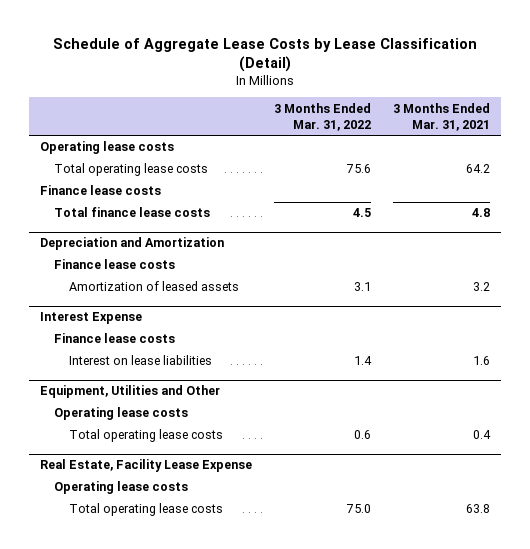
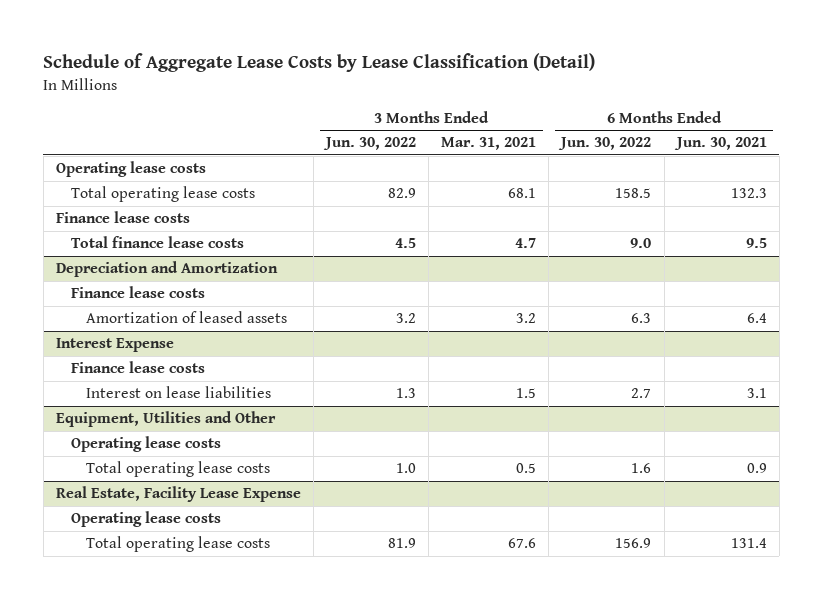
- | 3 Months Ended Mar. 31, 2022 | 3 Months Ended Mar. 31, 2021
+ | 3 Months Ended Jun. 30, 2022 | 3 Months Ended Mar. 31, 2021 | 6 Months Ended Jun. 30, 2022 | 6 Months Ended Jun. 30, 2021
- Total operating lease costs | 75.6 | 64.2
+ Total operating lease costs | 82.9 | 68.1 | 158.5 | 132.3
- Total finance lease costs | 4.5 | 4.8
+ Total finance lease costs | 4.5 | 4.7 | 9.0 | 9.5
@ Interest Expense
- Interest on lease liabilities | 1.4 | 1.6
+ Interest on lease liabilities | 1.3 | 1.5 | 2.7 | 3.1
@ Equipment, Utilities and Other
- Total operating lease costs | 0.6 | 0.4
+ Total operating lease costs | 1.0 | 0.5 | 1.6 | 0.9
@ Real Estate, Facility Lease Expense
- Total operating lease costs | 75.0 | 63.8
+ Total operating lease costs | 81.9 | 67.6 | 156.9 | 131.4

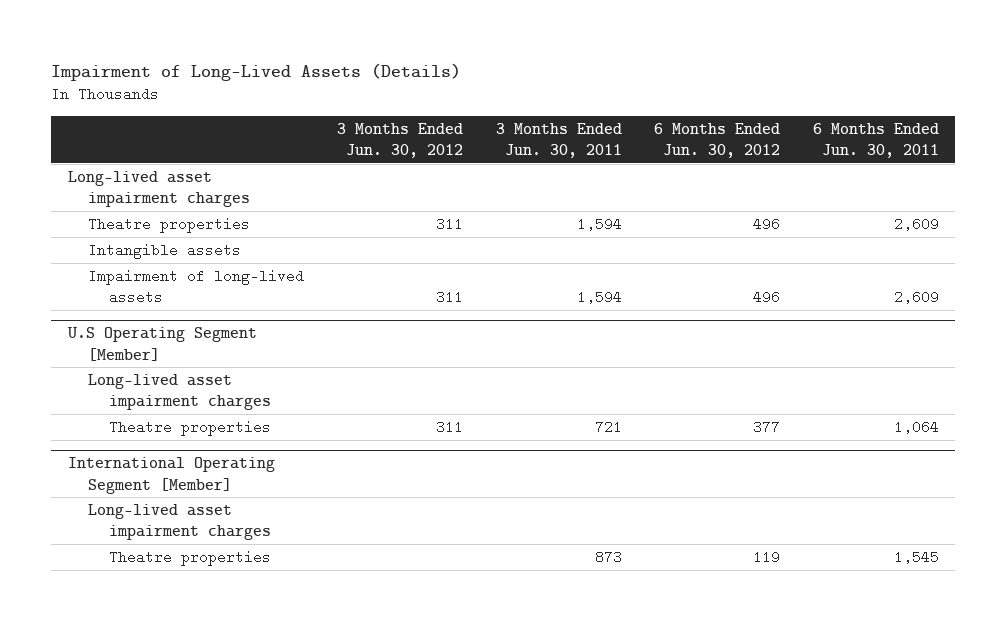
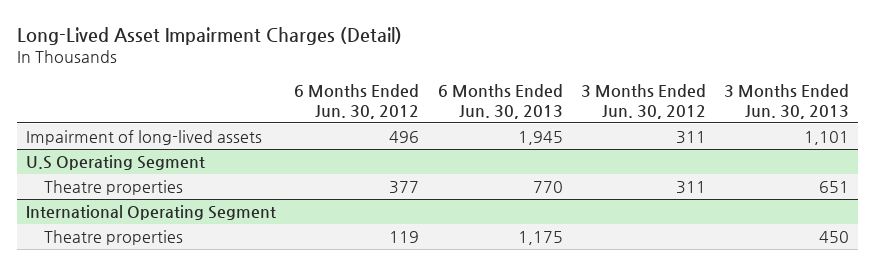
- Impairment of Long-Lived Assets (Details)
+ Long-Lived Asset Impairment Charges (Detail)
- | 3 Months Ended Jun. 30, 2012 | 3 Months Ended Jun. 30, 2011 | 6 Months Ended Jun. 30, 2012 | 6 Months Ended Jun. 30, 2011
+ | 6 Months Ended Jun. 30, 2012 | 6 Months Ended Jun. 30, 2013 | 3 Months Ended Jun. 30, 2012 | 3 Months Ended Jun. 30, 2013
- Long-lived asset impairment charges
- Theatre properties | 311 | 1,594 | 496 | 2,609
- Intangible assets
- U.S Operating Segment [Member]
- Long-lived asset impairment charges
+ U.S Operating Segment
- International Operating Segment [Member]
- Long-lived asset impairment charges
+ International Operating Segment

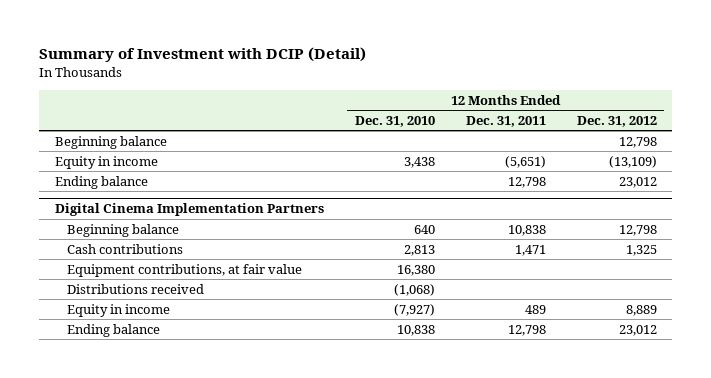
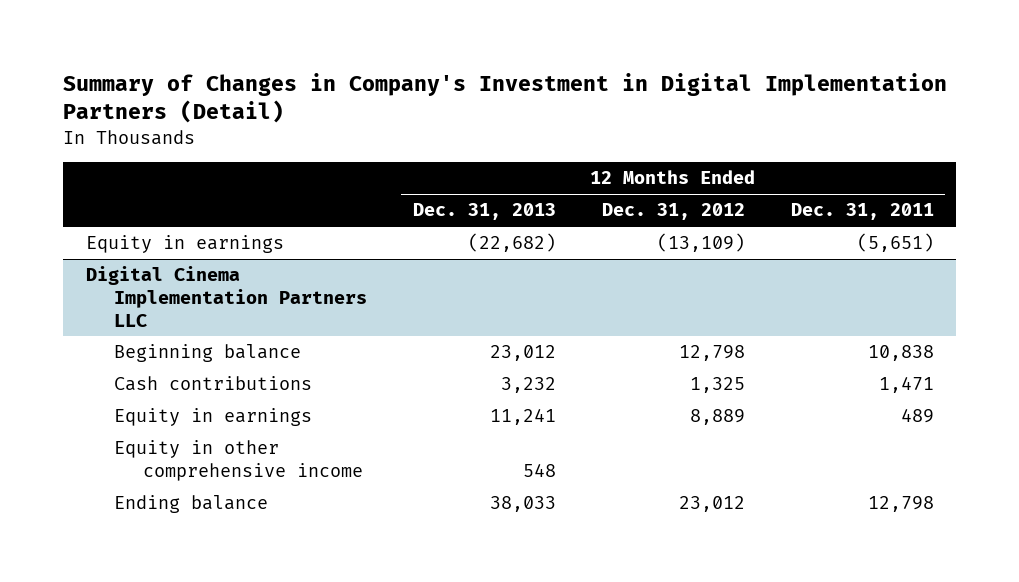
- Summary of Investment with DCIP (Detail)
+ Summary of Changes in Company's Investment in Digital Implementation Partners (Detail)
- | 12 Months Ended Dec. 31, 2010 | 12 Months Ended Dec. 31, 2011 | 12 Months Ended Dec. 31, 2012
+ | 12 Months Ended Dec. 31, 2013 | 12 Months Ended Dec. 31, 2012 | 12 Months Ended Dec. 31, 2011
- Beginning balance | | | 12,798
- Equity in income | 3,438 | (5,651) | (13,109)
- Ending balance | | 12,798 | 23,012
- Digital Cinema Implementation Partners
+ Equity in earnings | (22,682) | (13,109) | (5,651)
+ Digital Cinema Implementation Partners LLC
- Equipment contributions, at fair value | 16,380 | |
- Distributions received | (1,068) | |
- Equity in income | (7,927) | 489 | 8,889
+ Equity in earnings | 11,241 | 8,889 | 489
+ Equity in other comprehensive income | 548 | |

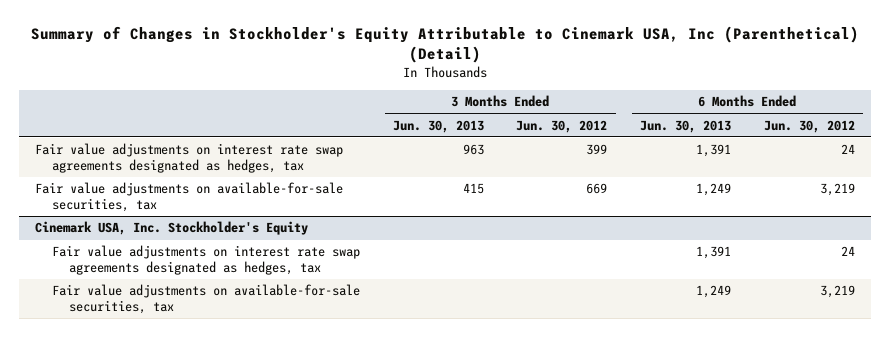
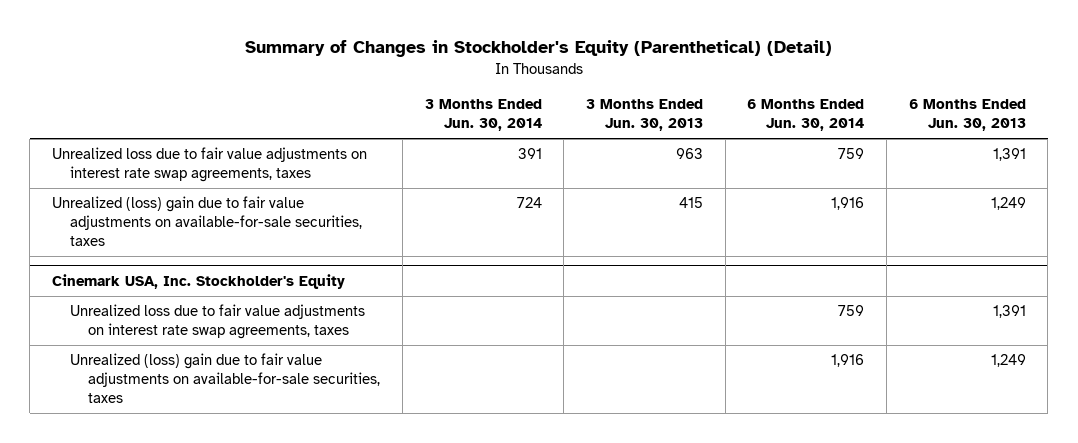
- Summary of Changes in Stockholder's Equity Attributable to Cinemark USA, Inc (Parenthetical) (Detail)
+ Summary of Changes in Stockholder's Equity (Parenthetical) (Detail)
- | 3 Months Ended Jun. 30, 2013 | 3 Months Ended Jun. 30, 2012 | 6 Months Ended Jun. 30, 2013 | 6 Months Ended Jun. 30, 2012
+ | 3 Months Ended Jun. 30, 2014 | 3 Months Ended Jun. 30, 2013 | 6 Months Ended Jun. 30, 2014 | 6 Months Ended Jun. 30, 2013
- Fair value adjustments on interest rate swap agreements designated as hedges, tax | 963 | 399 | 1,391 | 24
- Fair value adjustments on available-for-sale securities, tax | 415 | 669 | 1,249 | 3,219
+ Unrealized loss due to fair value adjustments on interest rate swap agreements, taxes | 391 | 963 | 759 | 1,391
+ Unrealized (loss) gain due to fair value adjustments on available-for-sale securities, taxes | 724 | 415 | 1,916 | 1,249
@ Cinemark USA, Inc. Stockholder's Equity
- Fair value adjustments on interest rate swap agreements designated as hedges, tax | | | 1,391 | 24
- Fair value adjustments on available-for-sale securities, tax | | | 1,249 | 3,219
+ Unrealized loss due to fair value adjustments on interest rate swap agreements, taxes | | | 759 | 1,391
+ Unrealized (loss) gain due to fair value adjustments on available-for-sale securities, taxes | | | 1,916 | 1,249

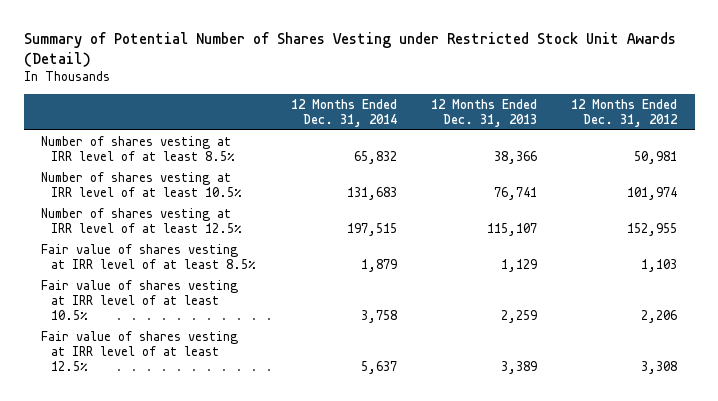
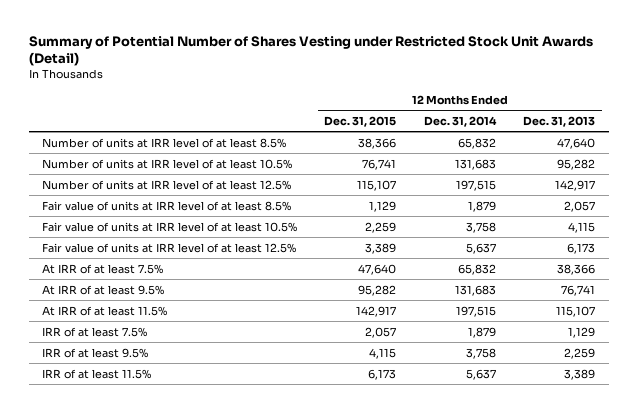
- | 12 Months Ended Dec. 31, 2014 | 12 Months Ended Dec. 31, 2013 | 12 Months Ended Dec. 31, 2012
+ | 12 Months Ended Dec. 31, 2015 | 12 Months Ended Dec. 31, 2014 | 12 Months Ended Dec. 31, 2013
- Number of shares vesting at IRR level of at least 8.5% | 65,832 | 38,366 | 50,981
- Number of shares vesting at IRR level of at least 10.5% | 131,683 | 76,741 | 101,974
- Number of shares vesting at IRR level of at least 12.5% | 197,515 | 115,107 | 152,955
- Fair value of shares vesting at IRR level of at least 8.5% | 1,879 | 1,129 | 1,103
- Fair value of shares vesting at IRR level of at least 10.5% | 3,758 | 2,259 | 2,206
- Fair value of shares vesting at IRR level of at least 12.5% | 5,637 | 3,389 | 3,308
+ Number of units at IRR level of at least 8.5% | 38,366 | 65,832 | 47,640
+ Number of units at IRR level of at least 10.5% | 76,741 | 131,683 | 95,282
+ Number of units at IRR level of at least 12.5% | 115,107 | 197,515 | 142,917
+ Fair value of units at IRR level of at least 8.5% | 1,129 | 1,879 | 2,057
+ Fair value of units at IRR level of at least 10.5% | 2,259 | 3,758 | 4,115
+ Fair value of units at IRR level of at least 12.5% | 3,389 | 5,637 | 6,173
+ At IRR of at least 7.5% | 47,640 | 65,832 | 38,366
+ At IRR of at least 9.5% | 95,282 | 131,683 | 76,741
+ At IRR of at least 11.5% | 142,917 | 197,515 | 115,107
+ IRR of at least 7.5% | 2,057 | 1,879 | 1,129
+ IRR of at least 9.5% | 4,115 | 3,758 | 2,259
+ IRR of at least 11.5% | 6,173 | 5,637 | 3,389

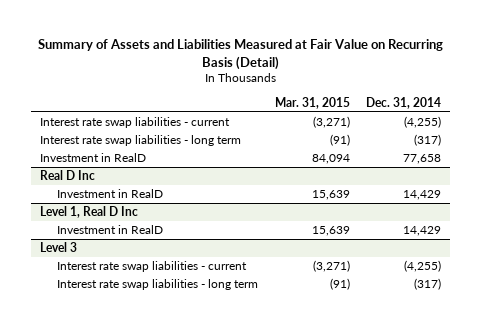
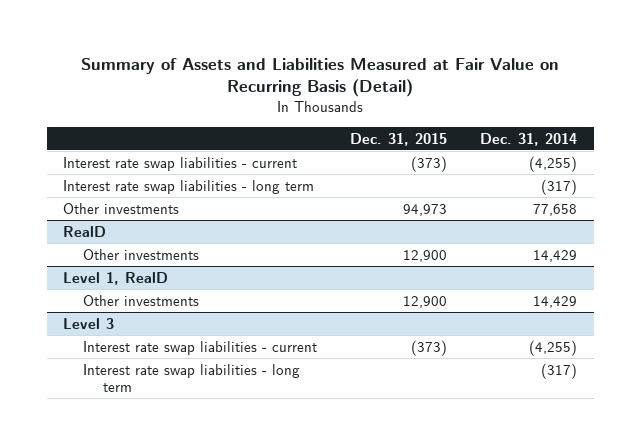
- | Mar. 31, 2015 | Dec. 31, 2014
+ | Dec. 31, 2015 | Dec. 31, 2014
- Investment in RealD | 84,094 | 77,658
- Real D Inc
- Investment in RealD | 15,639 | 14,429
- Level 1, Real D Inc
- Investment in RealD | 15,639 | 14,429
+ Other investments | 94,973 | 77,658
+ RealD
+ Other investments | 12,900 | 14,429
+ Level 1, RealD
+ Other investments | 12,900 | 14,429

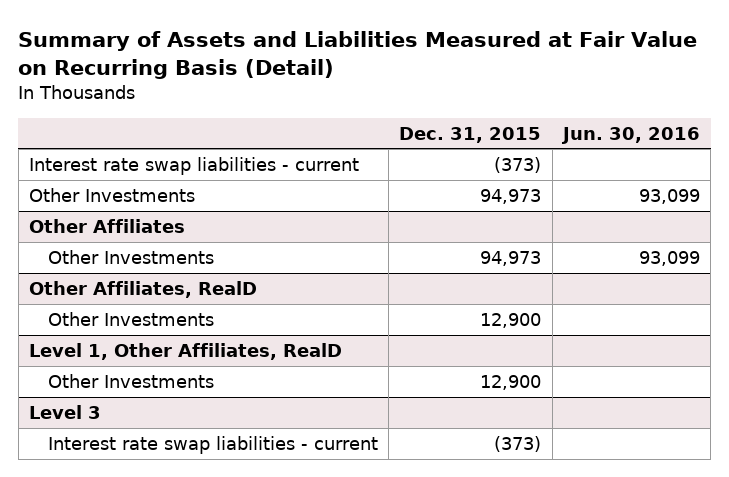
- | Dec. 31, 2015 | Dec. 31, 2014
+ | Dec. 31, 2015 | Jun. 30, 2016
- Interest rate swap liabilities - long term | | (317)
- Other investments | 94,973 | 77,658
- RealD
- Other investments | 12,900 | 14,429
- Level 1, RealD
- Other investments | 12,900 | 14,429
+ Other Investments | 94,973 | 93,099
+ Other Affiliates
+ Other Investments | 94,973 | 93,099
+ Other Affiliates, RealD
+ Other Investments | 12,900 |
+ Level 1, Other Affiliates, RealD
+ Other Investments | 12,900 |
@ Level 3
- Interest rate swap liabilities - long term | | (317)

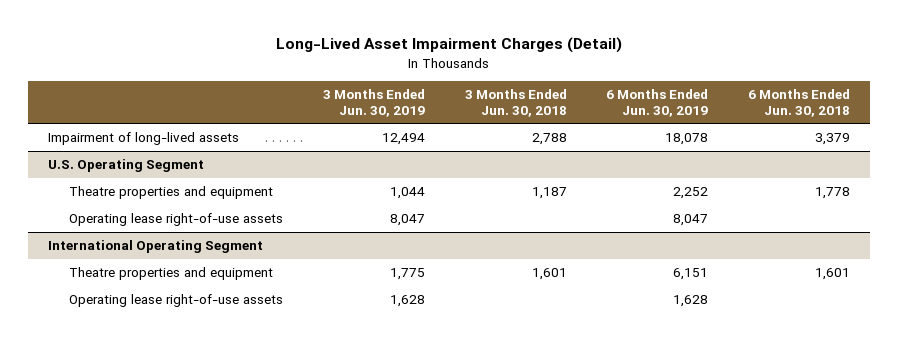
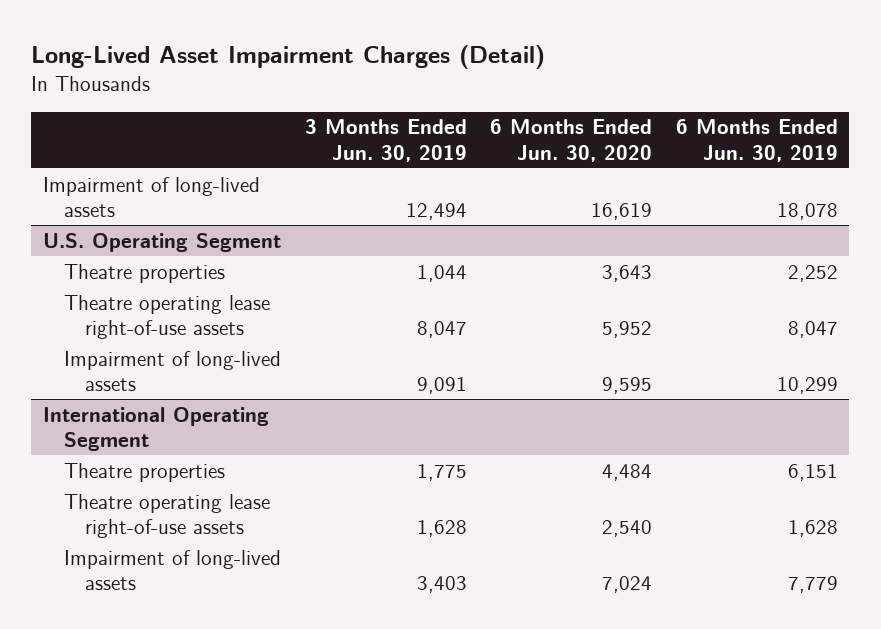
- | 3 Months Ended Jun. 30, 2019 | 3 Months Ended Jun. 30, 2018 | 6 Months Ended Jun. 30, 2019 | 6 Months Ended Jun. 30, 2018
+ | 3 Months Ended Jun. 30, 2019 | 6 Months Ended Jun. 30, 2020 | 6 Months Ended Jun. 30, 2019
@ U.S. Operating Segment
- Theatre properties and equipment | 1,044 | 1,187 | 2,252 | 1,778
- Operating lease right-of-use assets | 8,047 | | 8,047 |
+ Theatre properties | 1,044 | 3,643 | 2,252
+ Theatre operating lease right-of-use assets | 8,047 | 5,952 | 8,047
+ Impairment of long-lived assets | 9,091 | 9,595 | 10,299
@ International Operating Segment
- Theatre properties and equipment | 1,775 | 1,601 | 6,151 | 1,601
- Operating lease right-of-use assets | 1,628 | | 1,628 |
+ Theatre properties | 1,775 | 4,484 | 6,151
+ Theatre operating lease right-of-use assets | 1,628 | 2,540 | 1,628
+ Impairment of long-lived assets | 3,403 | 7,024 | 7,779

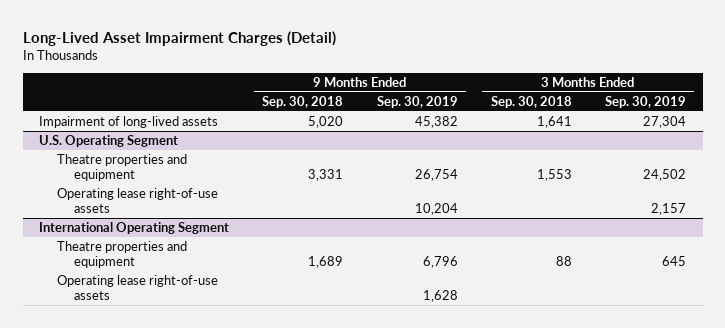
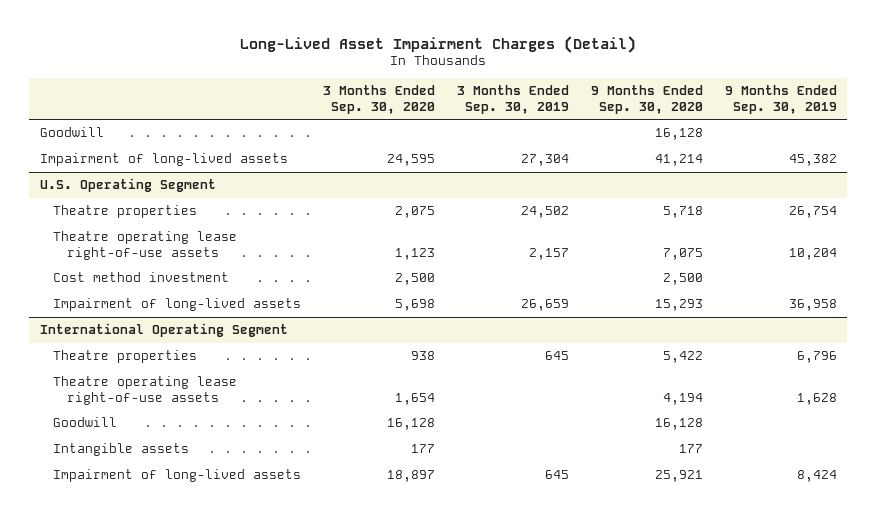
- | 9 Months Ended Sep. 30, 2018 | 9 Months Ended Sep. 30, 2019 | 3 Months Ended Sep. 30, 2018 | 3 Months Ended Sep. 30, 2019
+ | 3 Months Ended Sep. 30, 2020 | 3 Months Ended Sep. 30, 2019 | 9 Months Ended Sep. 30, 2020 | 9 Months Ended Sep. 30, 2019
+ Goodwill | | | 16,128 |
@ U.S. Operating Segment
- Theatre properties and equipment | 3,331 | 26,754 | 1,553 | 24,502
- Operating lease right-of-use assets | | 10,204 | | 2,157
+ Theatre properties | 2,075 | 24,502 | 5,718 | 26,754
+ Theatre operating lease right-of-use assets | 1,123 | 2,157 | 7,075 | 10,204
+ Cost method investment | 2,500 | | 2,500 |
+ Impairment of long-lived assets | 5,698 | 26,659 | 15,293 | 36,958
@ International Operating Segment
- Theatre properties and equipment | 1,689 | 6,796 | 88 | 645
- Operating lease right-of-use assets | | 1,628 | |
+ Theatre properties | 938 | 645 | 5,422 | 6,796
+ Theatre operating lease right-of-use assets | 1,654 | | 4,194 | 1,628
+ Goodwill | 16,128 | | 16,128 |
+ Intangible assets | 177 | | 177 |
+ Impairment of long-lived assets | 18,897 | 645 | 25,921 | 8,424

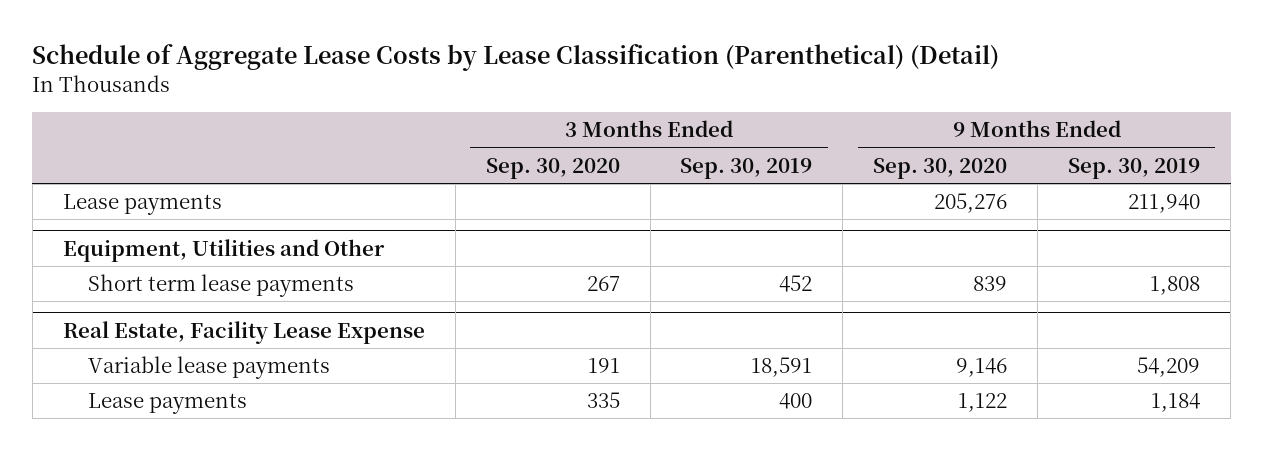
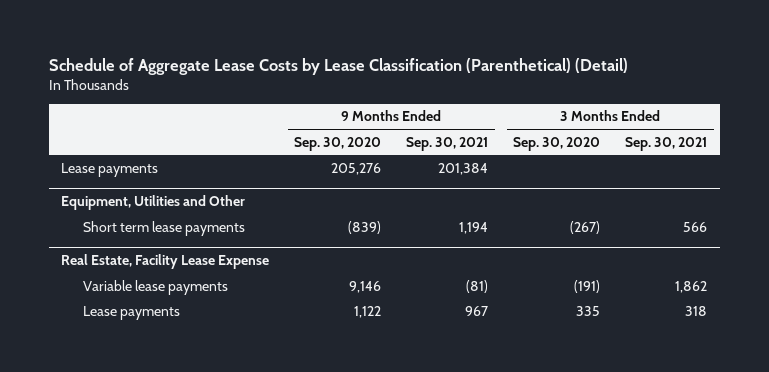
- | 3 Months Ended Sep. 30, 2020 | 3 Months Ended Sep. 30, 2019 | 9 Months Ended Sep. 30, 2020 | 9 Months Ended Sep. 30, 2019
+ | 9 Months Ended Sep. 30, 2020 | 9 Months Ended Sep. 30, 2021 | 3 Months Ended Sep. 30, 2020 | 3 Months Ended Sep. 30, 2021
@ Equipment, Utilities and Other
- Short term lease payments | 267 | 452 | 839 | 1,808
+ Short term lease payments | (839) | 1,194 | (267) | 566
@ Real Estate, Facility Lease Expense
- Variable lease payments | 191 | 18,591 | 9,146 | 54,209
+ Variable lease payments | 9,146 | (81) | (191) | 1,862

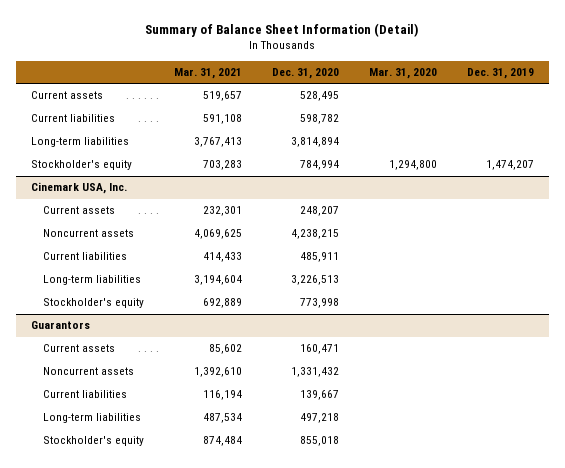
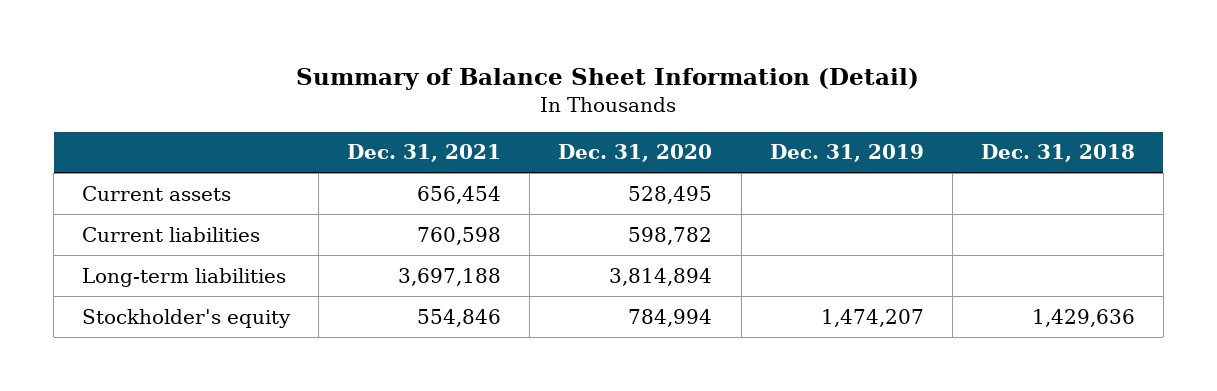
- | Mar. 31, 2021 | Dec. 31, 2020 | Mar. 31, 2020 | Dec. 31, 2019
+ | Dec. 31, 2021 | Dec. 31, 2020 | Dec. 31, 2019 | Dec. 31, 2018
- Cinemark USA, Inc.
- Current assets | 232,301 | 248,207 | |
- Noncurrent assets | 4,069,625 | 4,238,215 | |
- Current liabilities | 414,433 | 485,911 | |
- Long-term liabilities | 3,194,604 | 3,226,513 | |
- Stockholder's equity | 692,889 | 773,998 | |
- Guarantors
- Current assets | 85,602 | 160,471 | |
- Noncurrent assets | 1,392,610 | 1,331,432 | |
- Current liabilities | 116,194 | 139,667 | |
- Long-term liabilities | 487,534 | 497,218 | |
- Stockholder's equity | 874,484 | 855,018 | |

